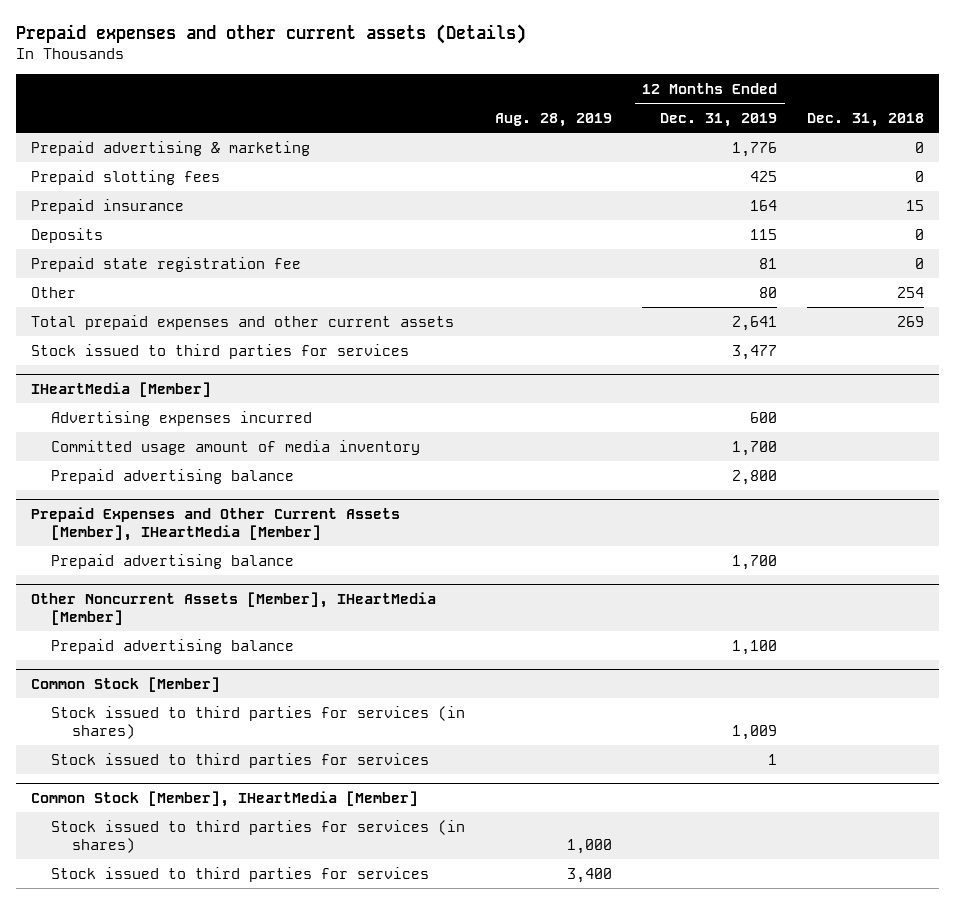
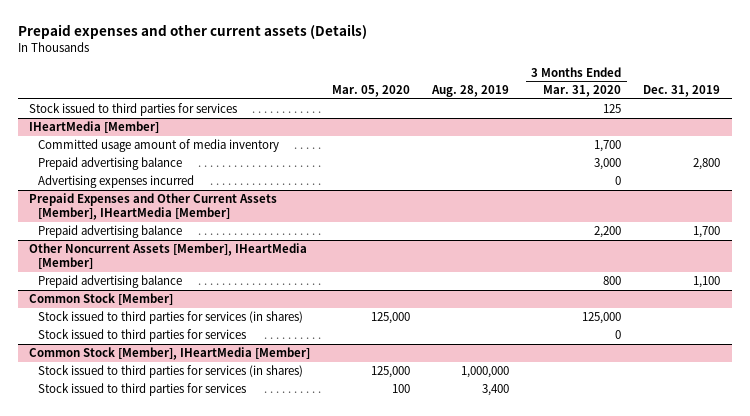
- | Aug. 28, 2019 | 12 Months Ended Dec. 31, 2019 | Dec. 31, 2018
+ | Mar. 05, 2020 | Aug. 28, 2019 | 3 Months Ended Mar. 31, 2020 | Dec. 31, 2019
- Prepaid advertising & marketing | | 1,776 | 0
- Prepaid slotting fees | | 425 | 0
- Prepaid insurance | | 164 | 15
- Deposits | | 115 | 0
- Prepaid state registration fee | | 81 | 0
- Other | | 80 | 254
- Total prepaid expenses and other current assets | | 2,641 | 269
@ IHeartMedia [Member]
moved down: Advertising expenses incurred | | | 0 |
@ Common Stock [Member], IHeartMedia [Member]
- Stock issued to third parties for services (in shares) | 1,000 | |
+ Stock issued to third parties for services (in shares) | 125,000 | 1,000,000 | |

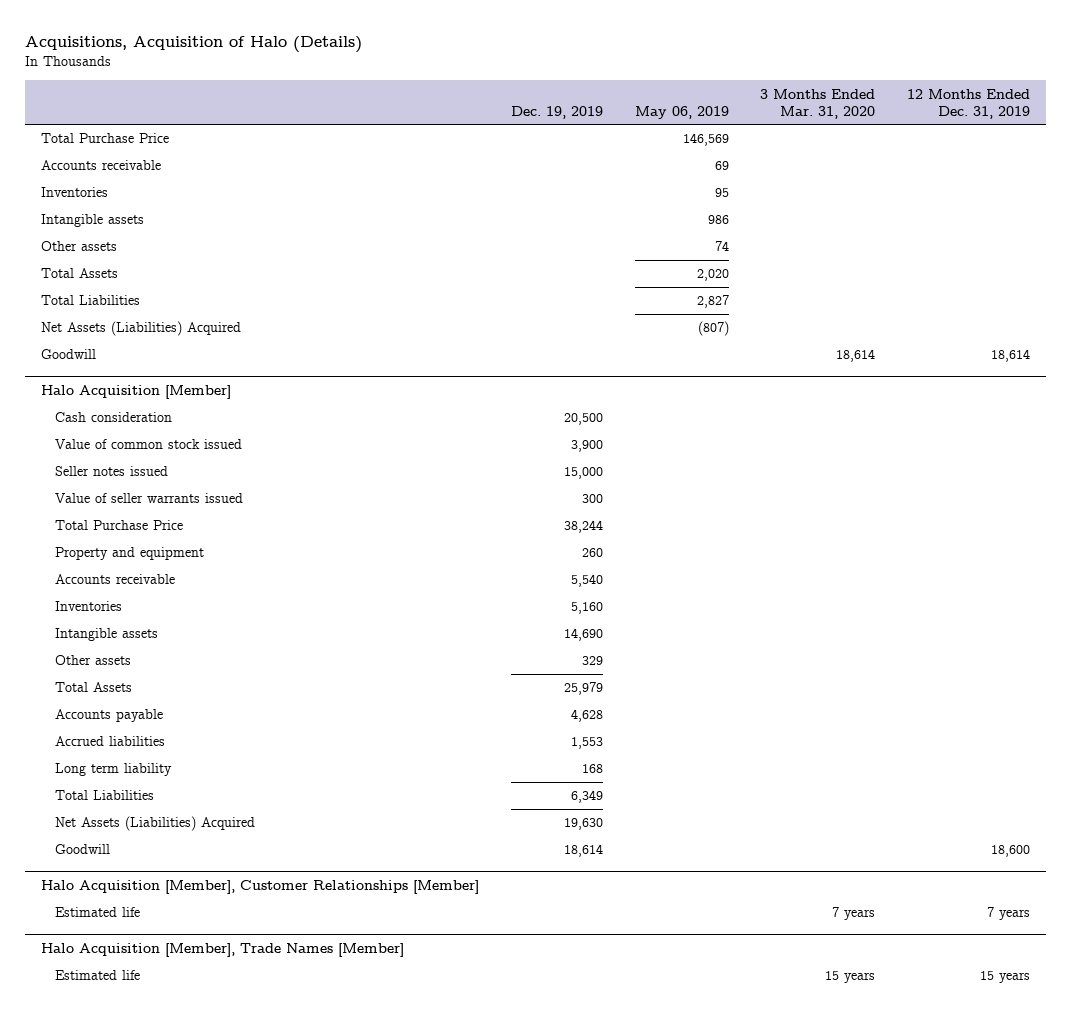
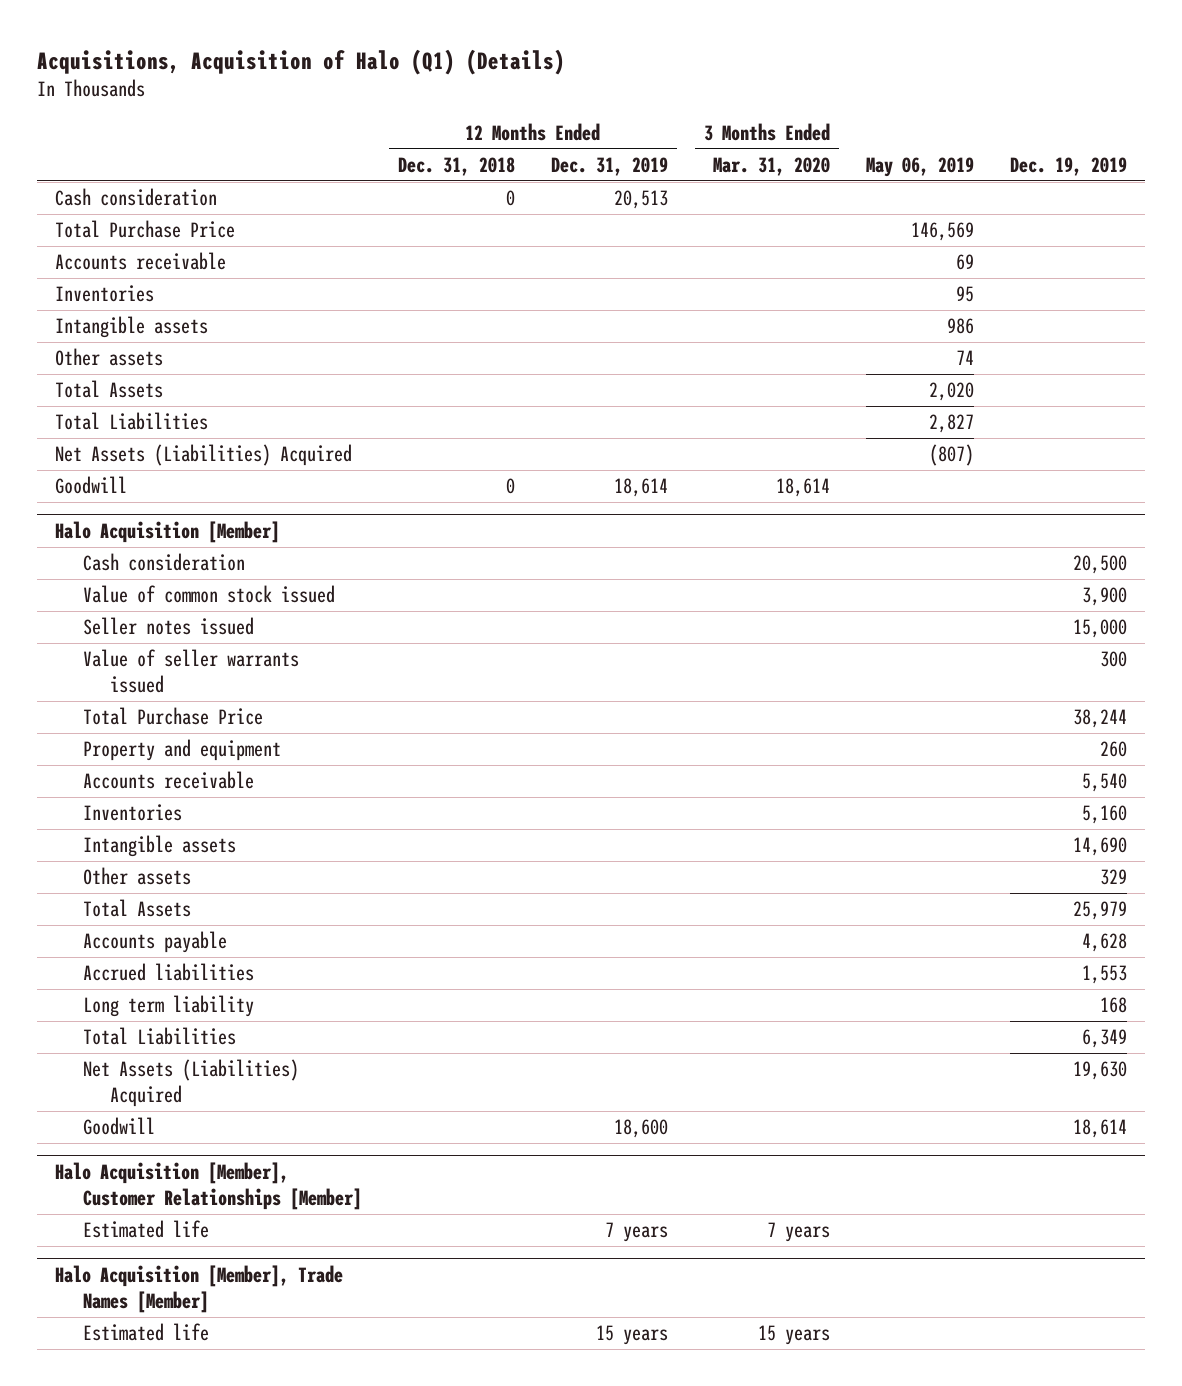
- Acquisitions, Acquisition of Halo (Details)
+ Acquisitions, Acquisition of Halo (Q1) (Details)
- | Dec. 19, 2019 | May 06, 2019 | 3 Months Ended Mar. 31, 2020 | 12 Months Ended Dec. 31, 2019
+ | 12 Months Ended Dec. 31, 2018 | 12 Months Ended Dec. 31, 2019 | 3 Months Ended Mar. 31, 2020 | May 06, 2019 | Dec. 19, 2019
+ Cash consideration | 0 | 20,513 | | |

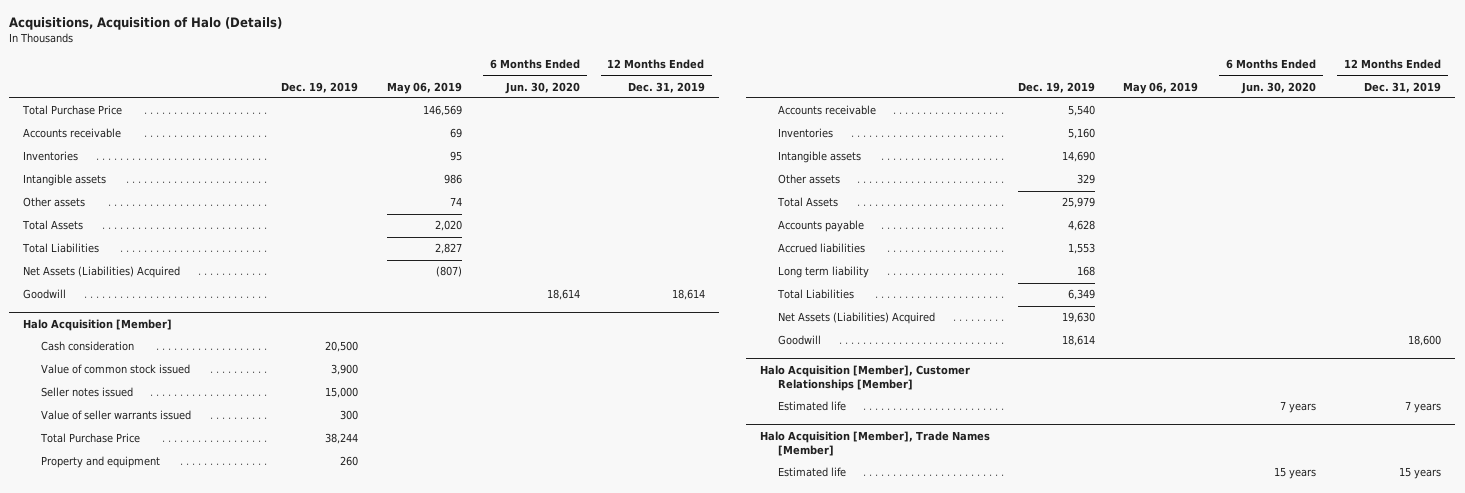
- Acquisitions, Acquisition of Halo (Q1) (Details)
+ Acquisitions, Acquisition of Halo (Details)
- | 12 Months Ended Dec. 31, 2018 | 12 Months Ended Dec. 31, 2019 | 3 Months Ended Mar. 31, 2020 | May 06, 2019 | Dec. 19, 2019
+ | Dec. 19, 2019 | May 06, 2019 | 6 Months Ended Jun. 30, 2020 | 12 Months Ended Dec. 31, 2019
- Cash consideration | 0 | 20,513 | | |

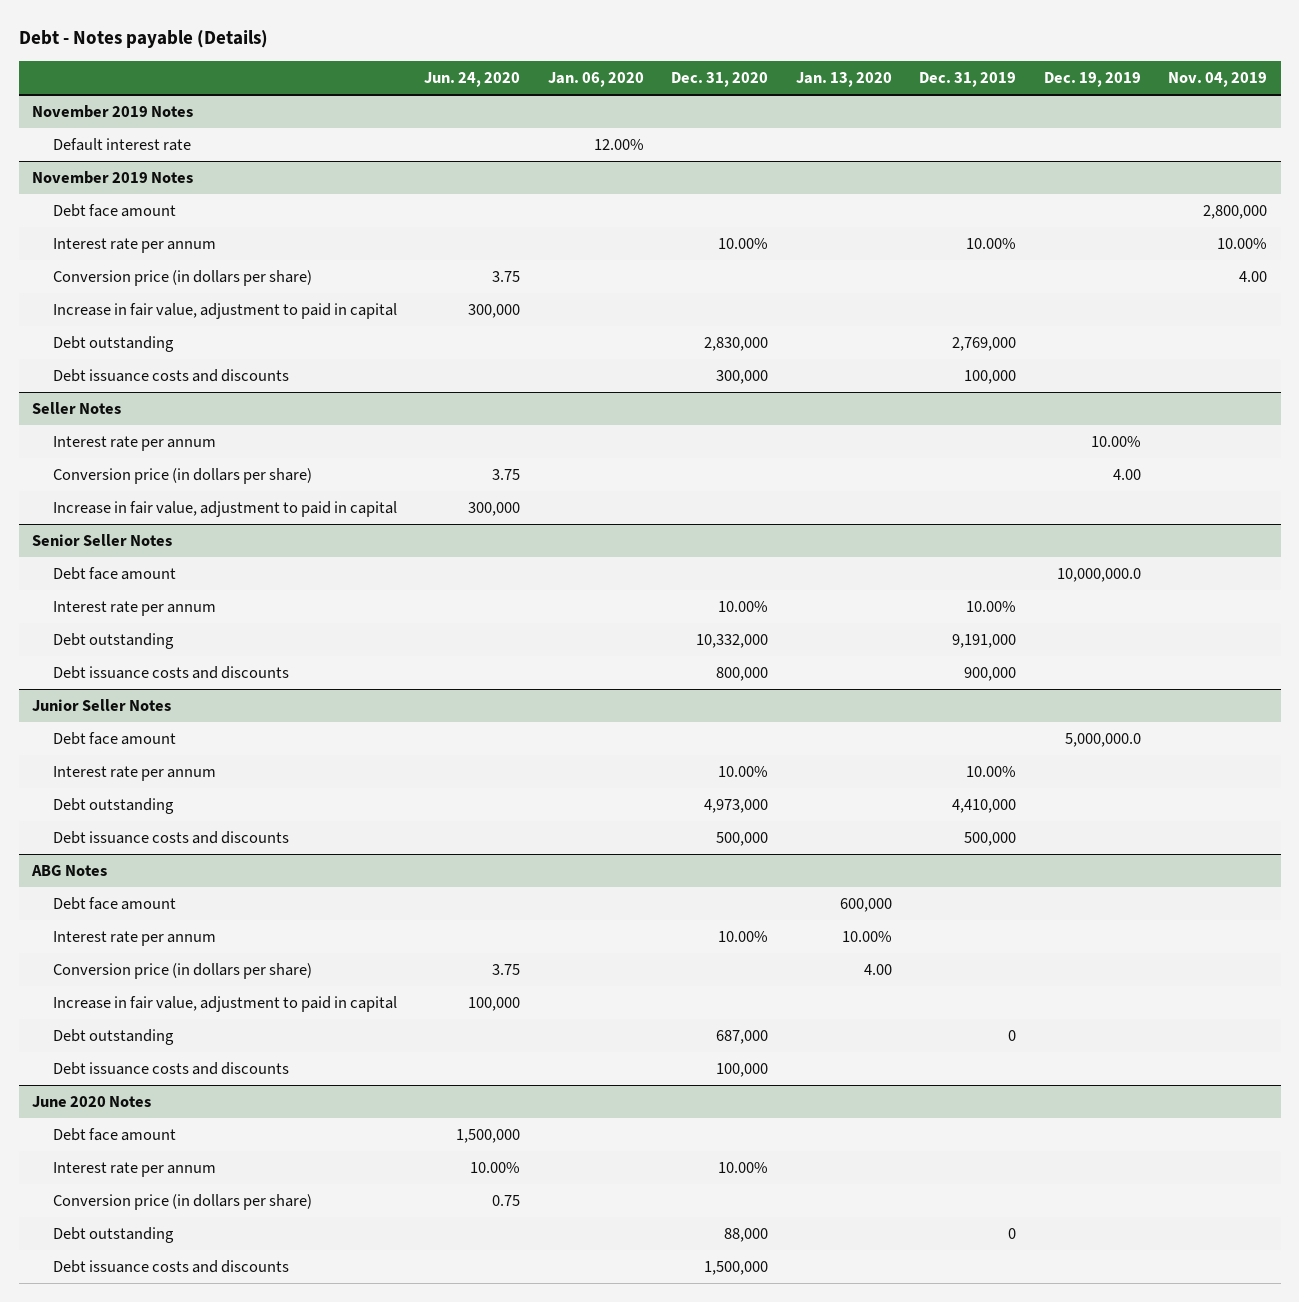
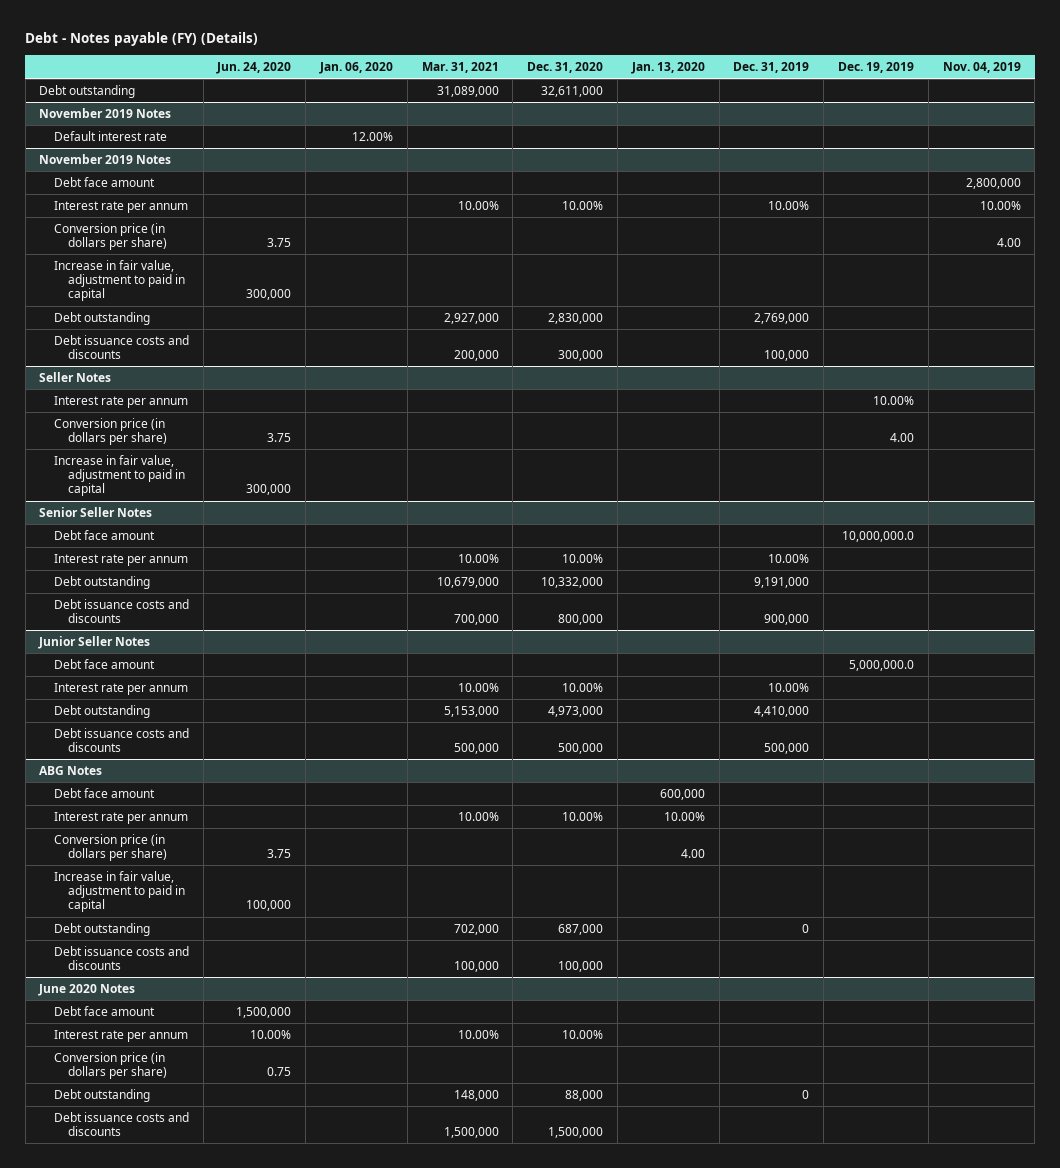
- Debt - Notes payable (Details)
+ Debt - Notes payable (FY) (Details)
- | Jun. 24, 2020 | Jan. 06, 2020 | Dec. 31, 2020 | Jan. 13, 2020 | Dec. 31, 2019 | Dec. 19, 2019 | Nov. 04, 2019
+ | Jun. 24, 2020 | Jan. 06, 2020 | Mar. 31, 2021 | Dec. 31, 2020 | Jan. 13, 2020 | Dec. 31, 2019 | Dec. 19, 2019 | Nov. 04, 2019
+ Debt outstanding | | | 31,089,000 | 32,611,000 | | | |

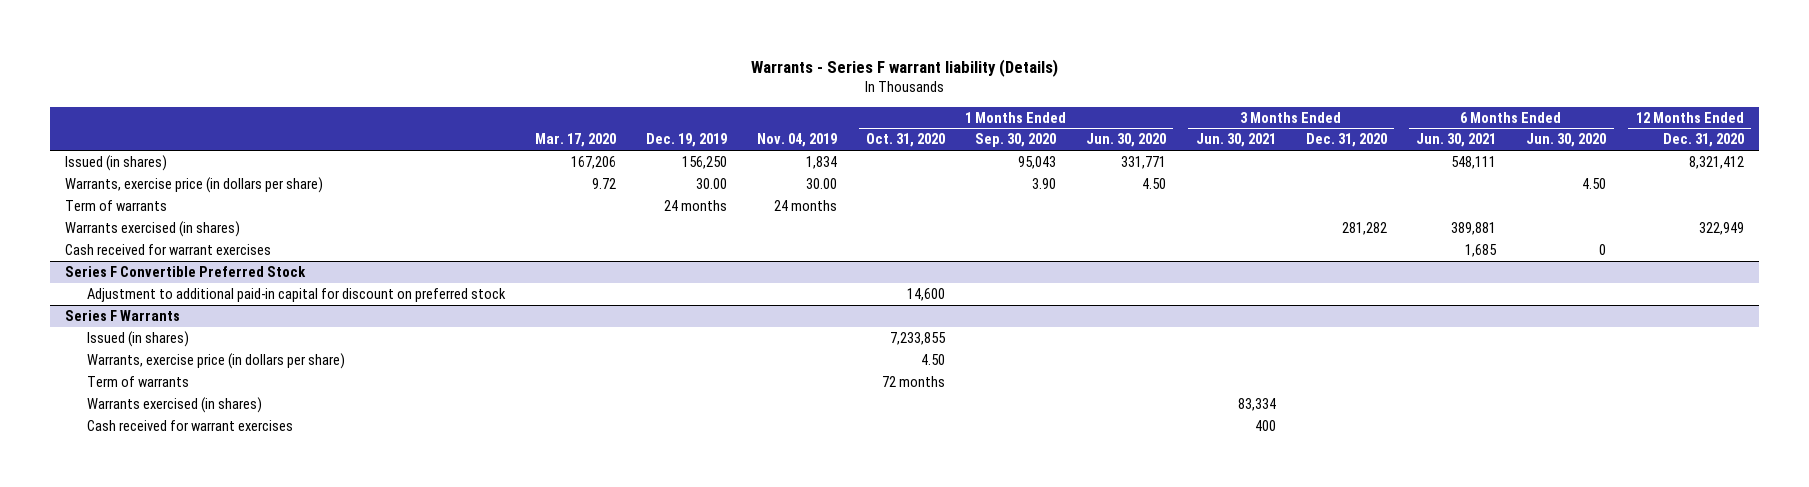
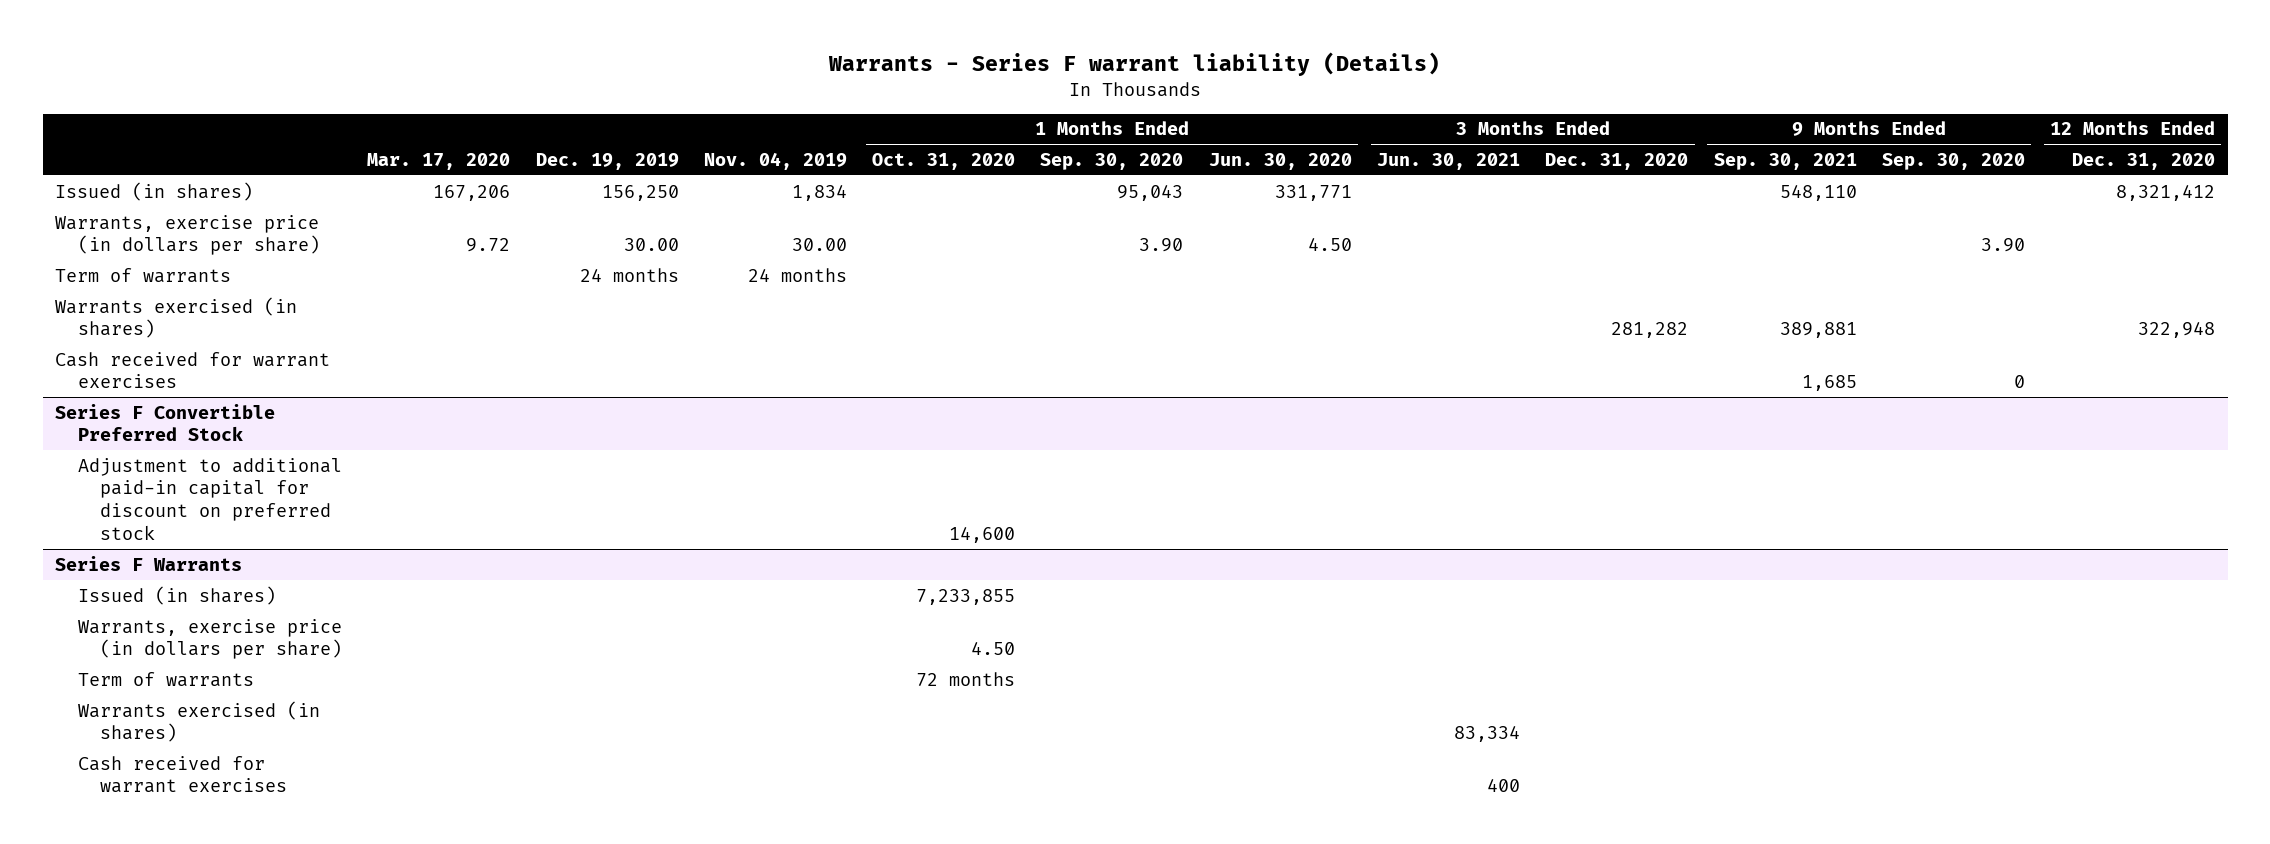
- | Mar. 17, 2020 | Dec. 19, 2019 | Nov. 04, 2019 | 1 Months Ended Oct. 31, 2020 | 1 Months Ended Sep. 30, 2020 | 1 Months Ended Jun. 30, 2020 | 3 Months Ended Jun. 30, 2021 | 3 Months Ended Dec. 31, 2020 | 6 Months Ended Jun. 30, 2021 | 6 Months Ended Jun. 30, 2020 | 12 Months Ended Dec. 31, 2020
+ | Mar. 17, 2020 | Dec. 19, 2019 | Nov. 04, 2019 | 1 Months Ended Oct. 31, 2020 | 1 Months Ended Sep. 30, 2020 | 1 Months Ended Jun. 30, 2020 | 3 Months Ended Jun. 30, 2021 | 3 Months Ended Dec. 31, 2020 | 9 Months Ended Sep. 30, 2021 | 9 Months Ended Sep. 30, 2020 | 12 Months Ended Dec. 31, 2020
- Warrants exercised (in shares) | | | | | | | | 281,282 | 389,881 | | 322,949
+ Warrants exercised (in shares) | | | | | | | | 281,282 | 389,881 | | 322,948

